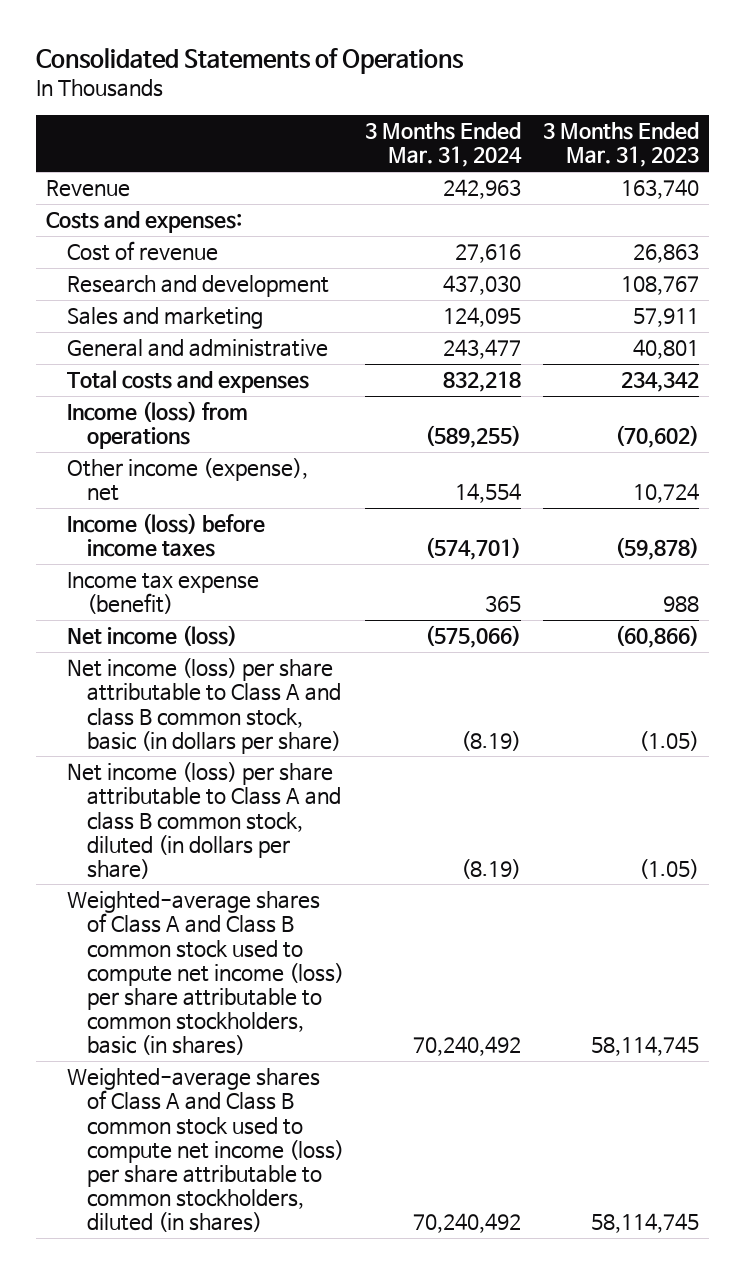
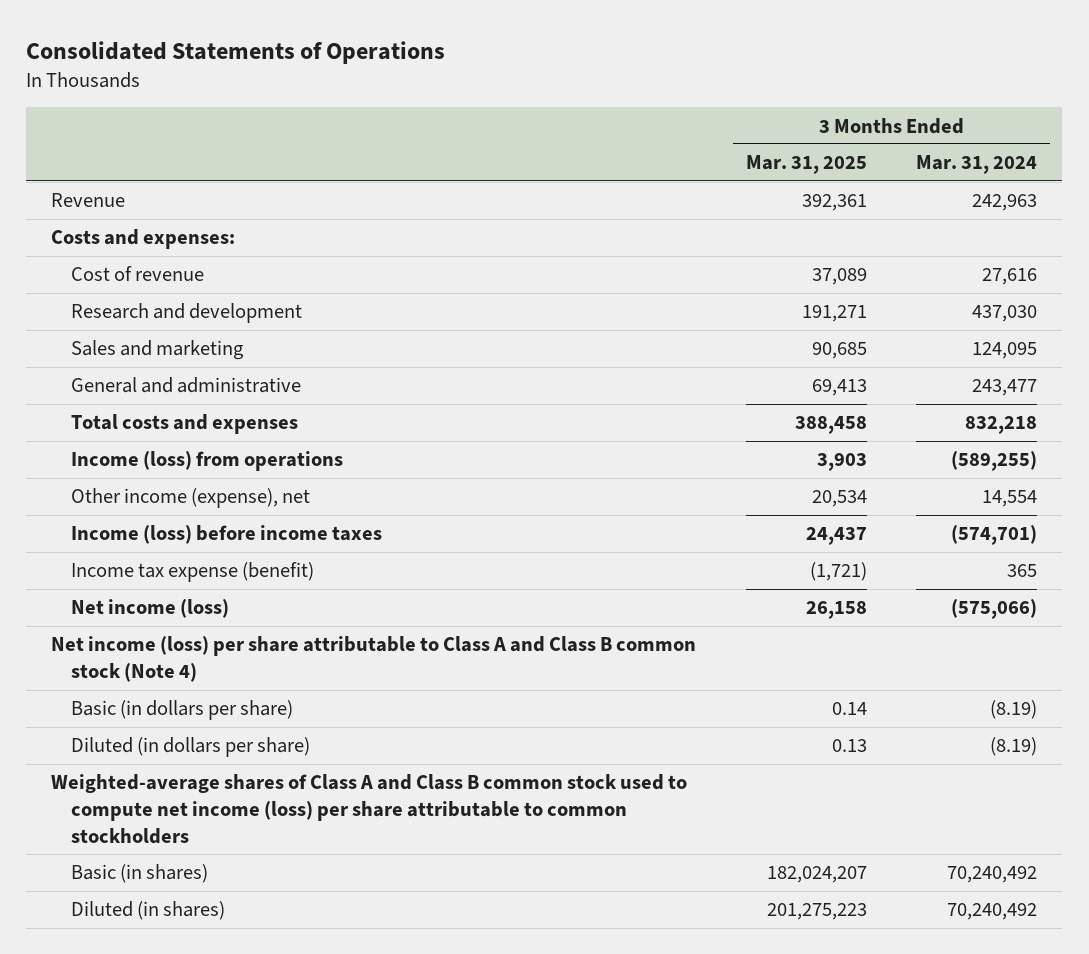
- | 3 Months Ended Mar. 31, 2024 | 3 Months Ended Mar. 31, 2023
+ | 3 Months Ended Mar. 31, 2025 | 3 Months Ended Mar. 31, 2024
- Net income (loss) per share attributable to Class A and class B common stock, basic (in dollars per share) | (8.19) | (1.05)
- Net income (loss) per share attributable to Class A and class B common stock, diluted (in dollars per share) | (8.19) | (1.05)
- Weighted-average shares of Class A and Class B common stock used to compute net income (loss) per share attributable to common stockholders, basic (in shares) | 70,240,492 | 58,114,745
- Weighted-average shares of Class A and Class B common stock used to compute net income (loss) per share attributable to common stockholders, diluted (in shares) | 70,240,492 | 58,114,745
+ Net income (loss) per share attributable to Class A and Class B common stock (Note 4)
+ Basic (in dollars per share) | 0.14 | (8.19)
+ Diluted (in dollars per share) | 0.13 | (8.19)
+ Weighted-average shares of Class A and Class B common stock used to compute net income (loss) per share attributable to common stockholders
+ Basic (in shares) | 182,024,207 | 70,240,492
+ Diluted (in shares) | 201,275,223 | 70,240,492

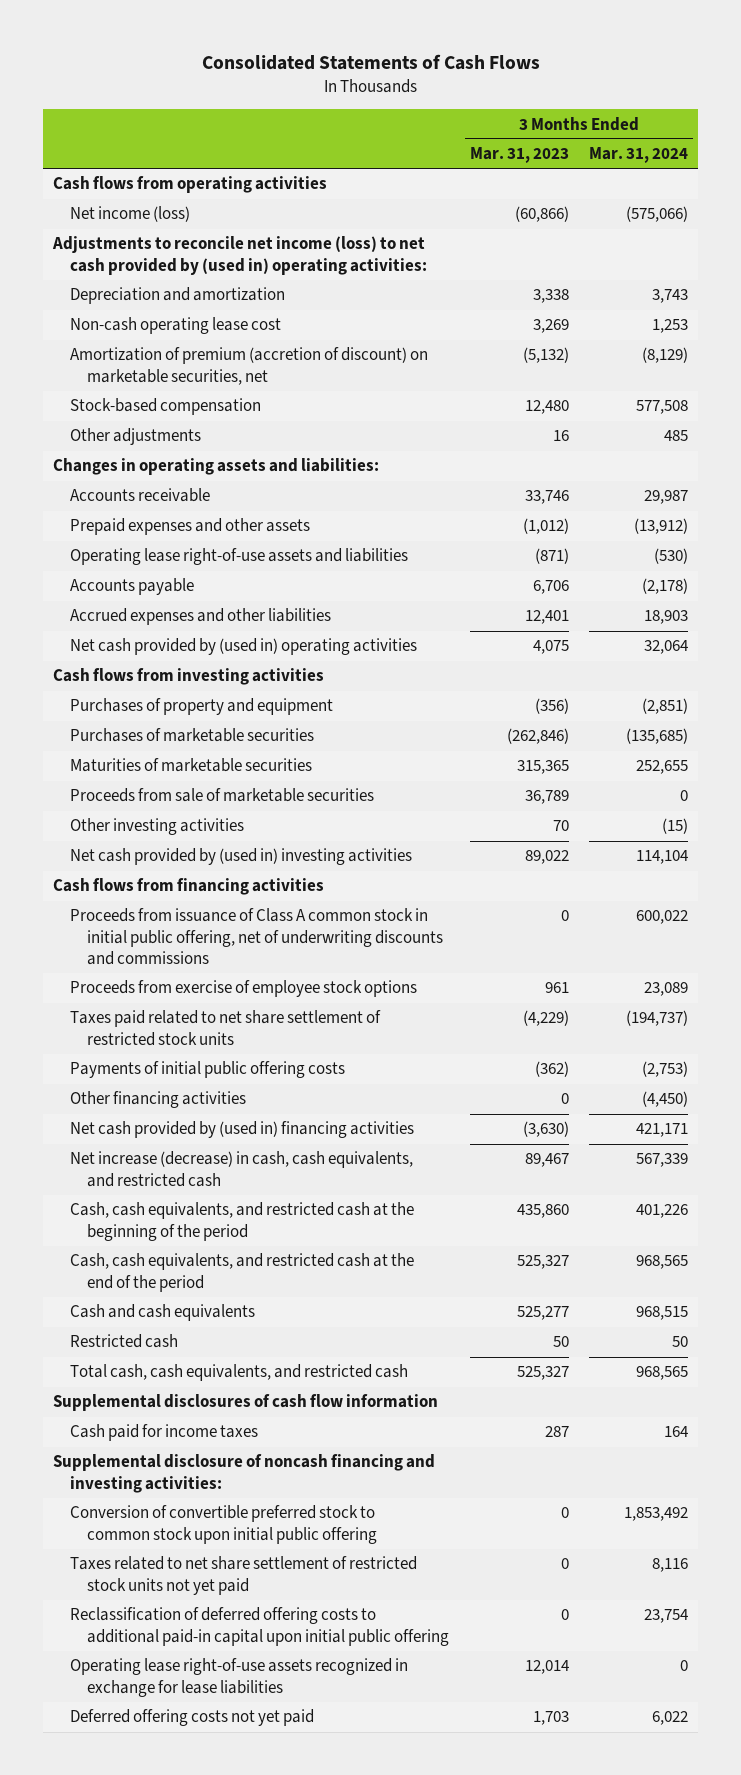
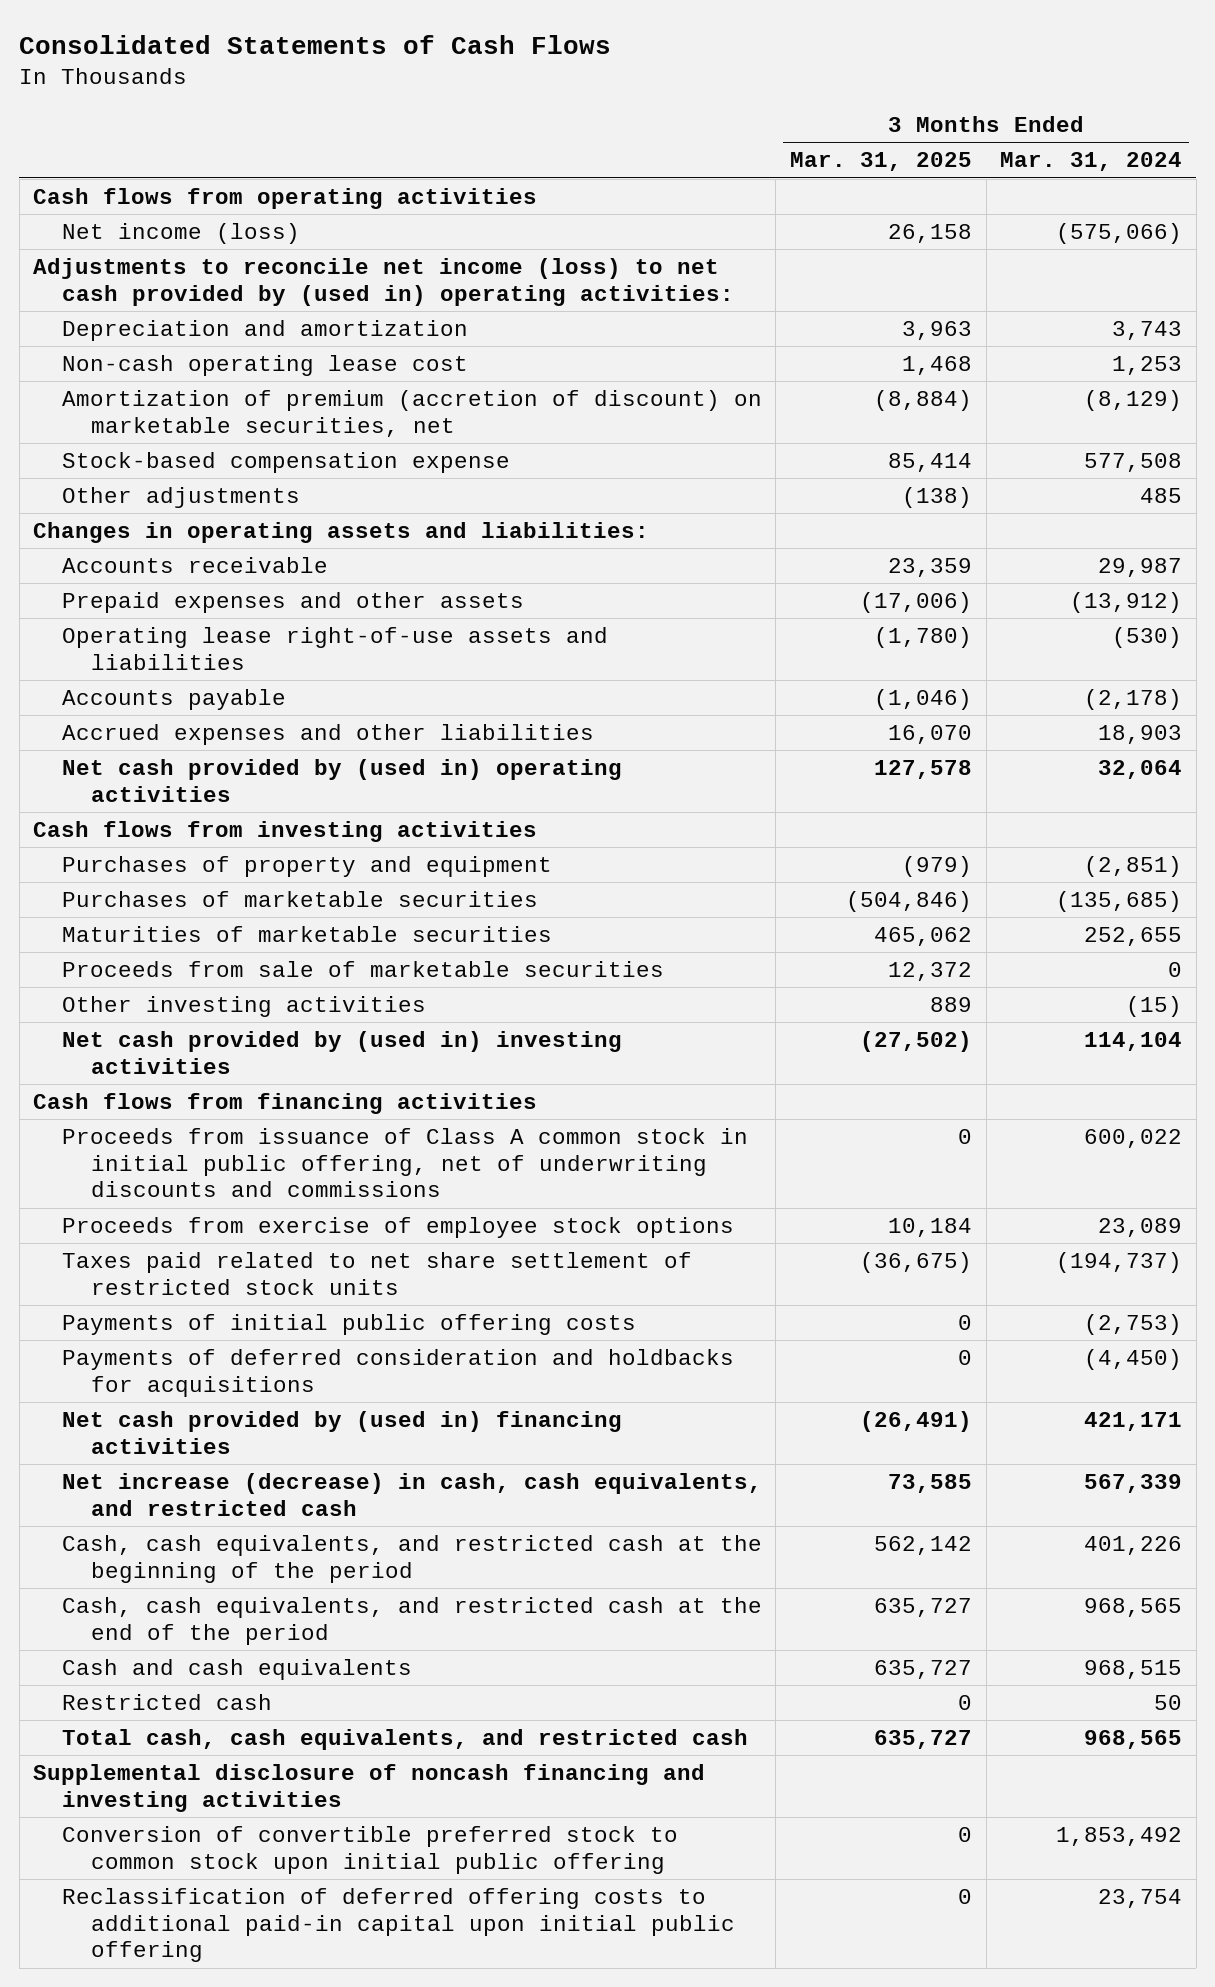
- | 3 Months Ended Mar. 31, 2023 | 3 Months Ended Mar. 31, 2024
+ | 3 Months Ended Mar. 31, 2025 | 3 Months Ended Mar. 31, 2024
- Stock-based compensation | 12,480 | 577,508
+ Stock-based compensation expense | 85,414 | 577,508
- Other financing activities | 0 | (4,450)
+ Payments of deferred consideration and holdbacks for acquisitions | 0 | (4,450)
- Supplemental disclosures of cash flow information
- Cash paid for income taxes | 287 | 164
- Supplemental disclosure of noncash financing and investing activities:
+ Supplemental disclosure of noncash financing and investing activities
- Taxes related to net share settlement of restricted stock units not yet paid | 0 | 8,116
- Operating lease right-of-use assets recognized in exchange for lease liabilities | 12,014 | 0
- Deferred offering costs not yet paid | 1,703 | 6,022

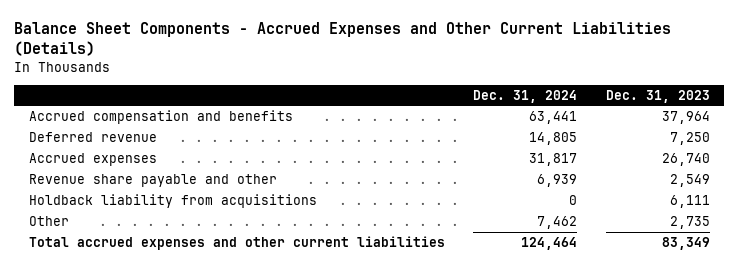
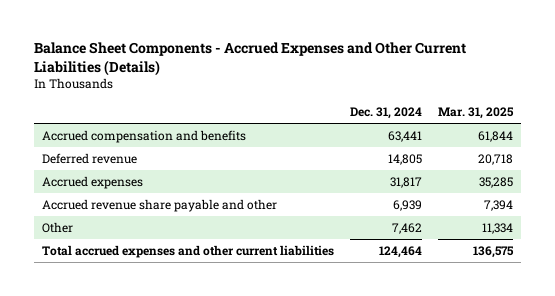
- | Dec. 31, 2024 | Dec. 31, 2023
+ | Dec. 31, 2024 | Mar. 31, 2025
- Revenue share payable and other | 6,939 | 2,549
- Holdback liability from acquisitions | 0 | 6,111
+ Accrued revenue share payable and other | 6,939 | 7,394

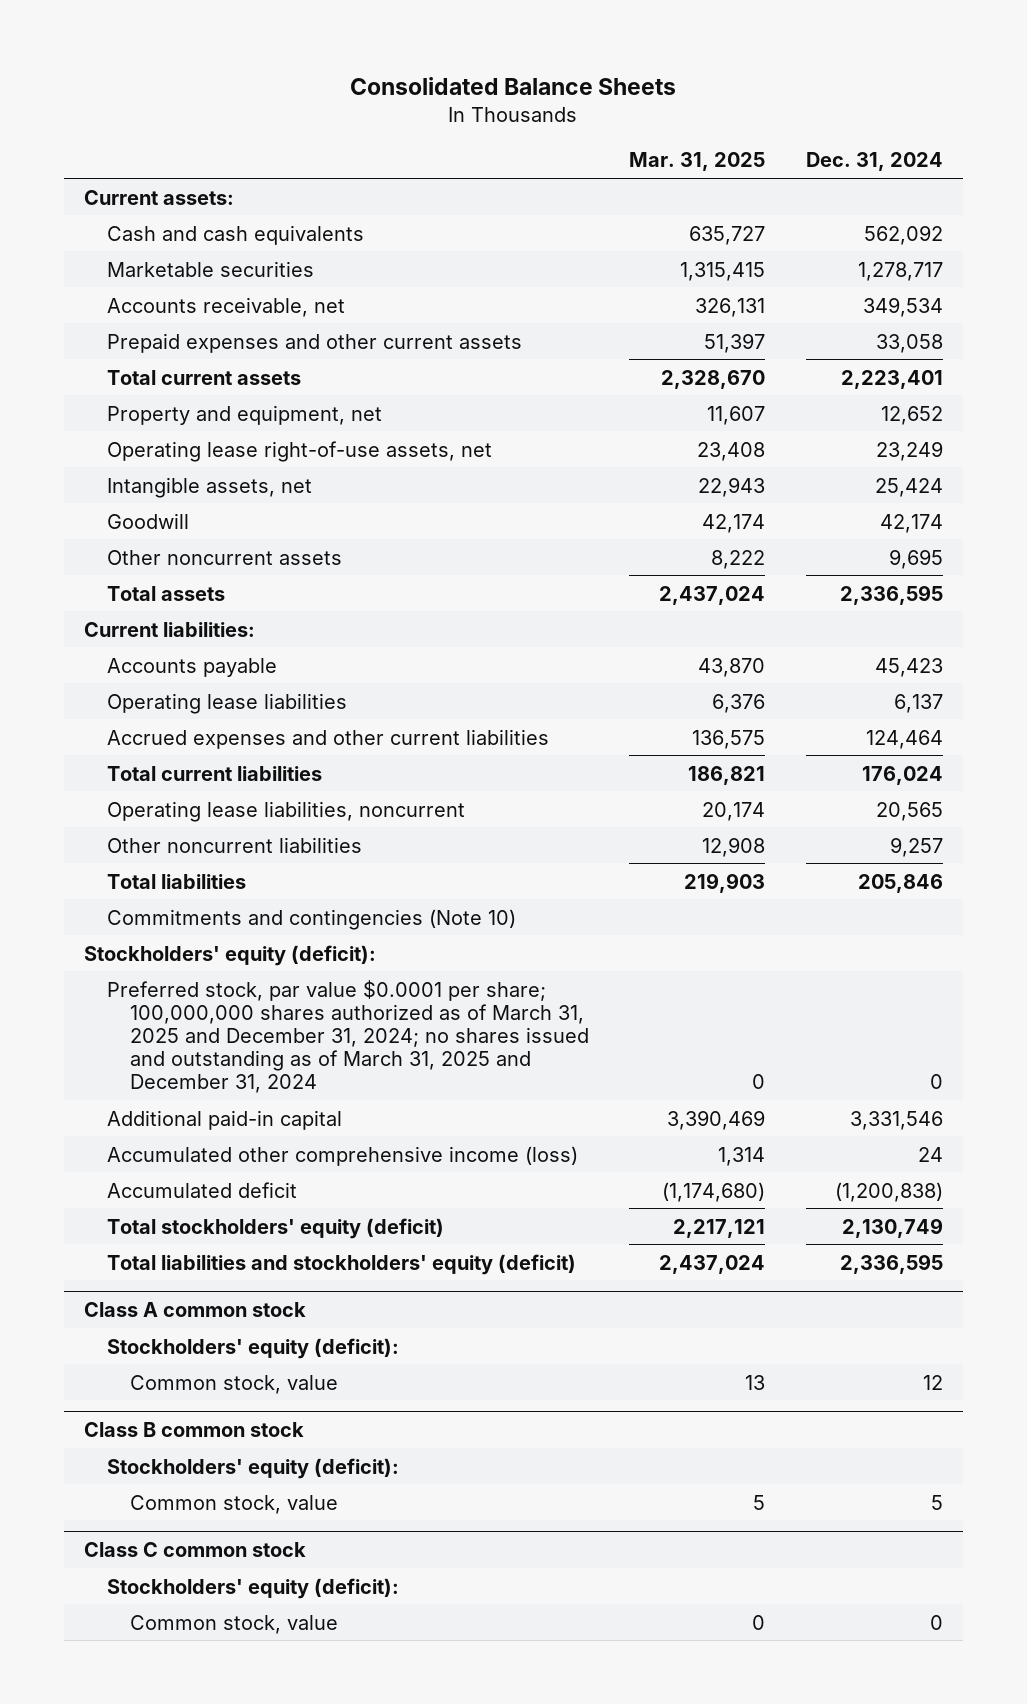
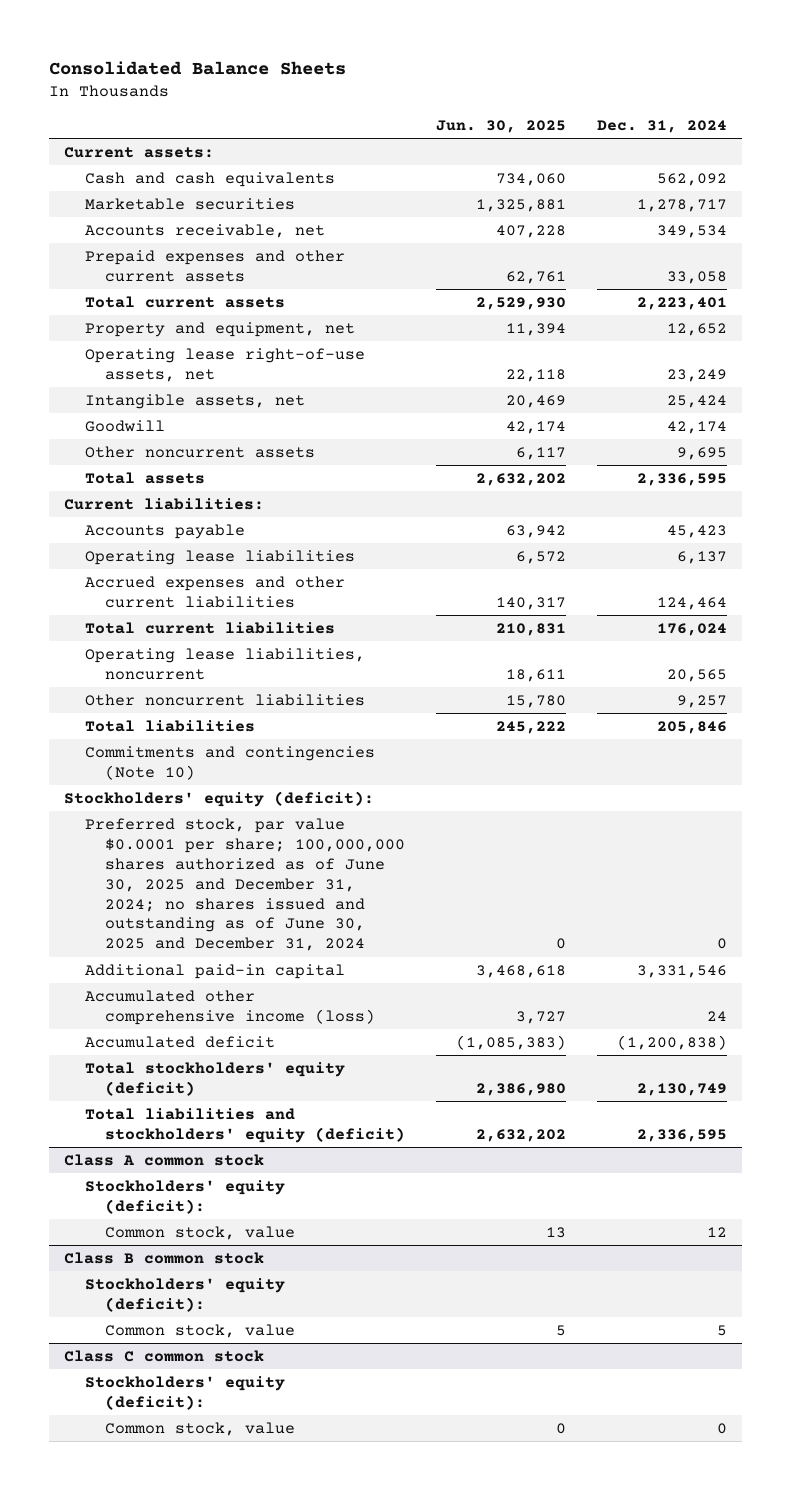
- | Mar. 31, 2025 | Dec. 31, 2024
+ | Jun. 30, 2025 | Dec. 31, 2024
- Preferred stock, par value $0.0001 per share; 100,000,000 shares authorized as of March 31, 2025 and December 31, 2024; no shares issued and outstanding as of March 31, 2025 and December 31, 2024 | 0 | 0
+ Preferred stock, par value $0.0001 per share; 100,000,000 shares authorized as of June 30, 2025 and December 31, 2024; no shares issued and outstanding as of June 30, 2025 and December 31, 2024 | 0 | 0

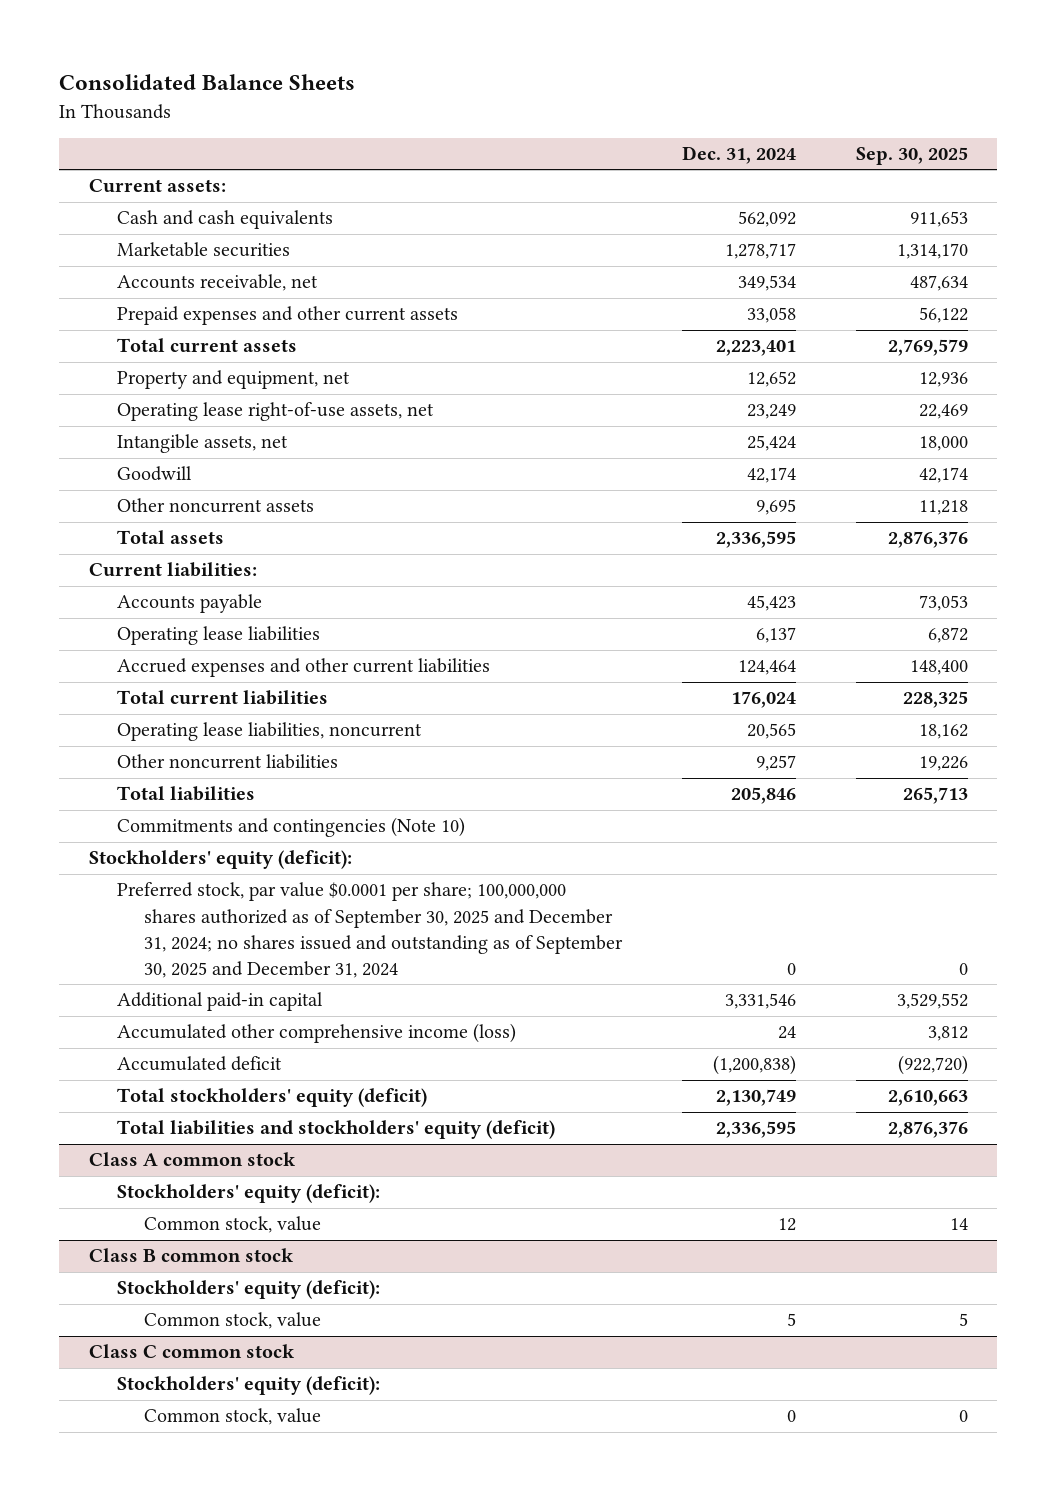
- | Jun. 30, 2025 | Dec. 31, 2024
+ | Dec. 31, 2024 | Sep. 30, 2025
- Preferred stock, par value $0.0001 per share; 100,000,000 shares authorized as of June 30, 2025 and December 31, 2024; no shares issued and outstanding as of June 30, 2025 and December 31, 2024 | 0 | 0
+ Preferred stock, par value $0.0001 per share; 100,000,000 shares authorized as of September 30, 2025 and December 31, 2024; no shares issued and outstanding as of September 30, 2025 and December 31, 2024 | 0 | 0

